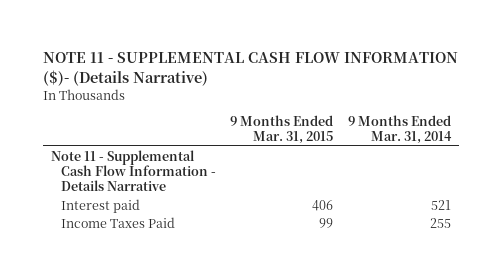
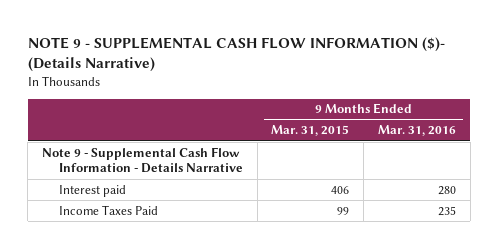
- NOTE 11 - SUPPLEMENTAL CASH FLOW INFORMATION ($)- (Details Narrative)
+ NOTE 9 - SUPPLEMENTAL CASH FLOW INFORMATION ($)- (Details Narrative)
- | 9 Months Ended Mar. 31, 2015 | 9 Months Ended Mar. 31, 2014
+ | 9 Months Ended Mar. 31, 2015 | 9 Months Ended Mar. 31, 2016
- Note 11 - Supplemental Cash Flow Information - Details Narrative
+ Note 9 - Supplemental Cash Flow Information - Details Narrative

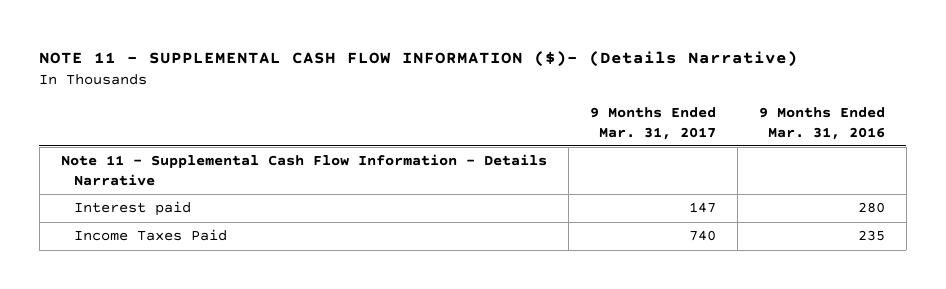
- NOTE 9 - SUPPLEMENTAL CASH FLOW INFORMATION ($)- (Details Narrative)
+ NOTE 11 - SUPPLEMENTAL CASH FLOW INFORMATION ($)- (Details Narrative)
- | 9 Months Ended Mar. 31, 2015 | 9 Months Ended Mar. 31, 2016
+ | 9 Months Ended Mar. 31, 2017 | 9 Months Ended Mar. 31, 2016
- Note 9 - Supplemental Cash Flow Information - Details Narrative
+ Note 11 - Supplemental Cash Flow Information - Details Narrative

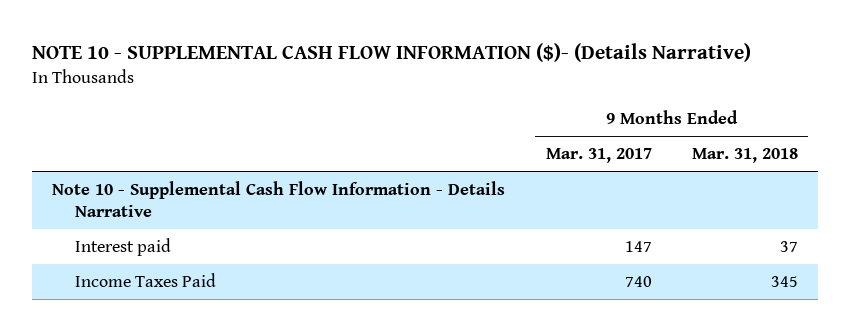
- NOTE 11 - SUPPLEMENTAL CASH FLOW INFORMATION ($)- (Details Narrative)
+ NOTE 10 - SUPPLEMENTAL CASH FLOW INFORMATION ($)- (Details Narrative)
- | 9 Months Ended Mar. 31, 2017 | 9 Months Ended Mar. 31, 2016
+ | 9 Months Ended Mar. 31, 2017 | 9 Months Ended Mar. 31, 2018
- Note 11 - Supplemental Cash Flow Information - Details Narrative
+ Note 10 - Supplemental Cash Flow Information - Details Narrative

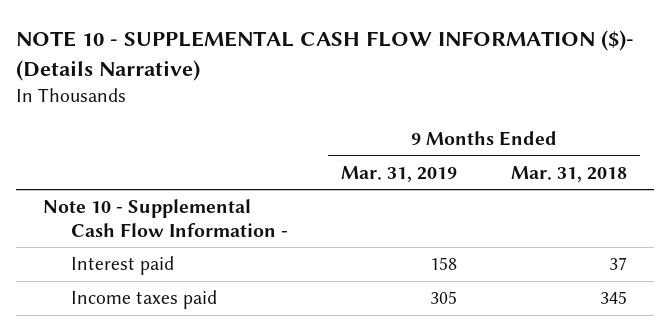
- | 9 Months Ended Mar. 31, 2017 | 9 Months Ended Mar. 31, 2018
+ | 9 Months Ended Mar. 31, 2019 | 9 Months Ended Mar. 31, 2018
- Note 10 - Supplemental Cash Flow Information - Details Narrative
+ Note 10 - Supplemental Cash Flow Information -
- Income Taxes Paid | 740 | 345
+ Income taxes paid | 305 | 345

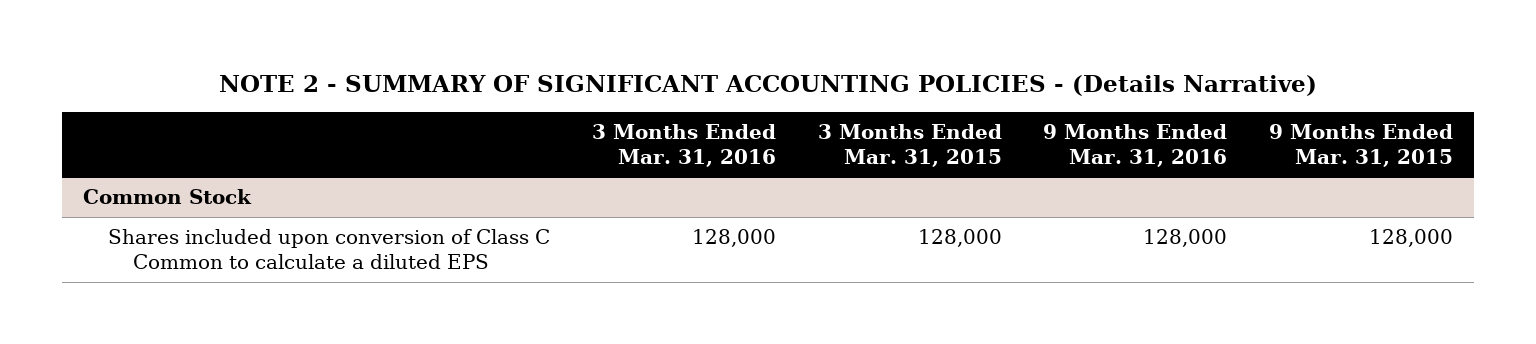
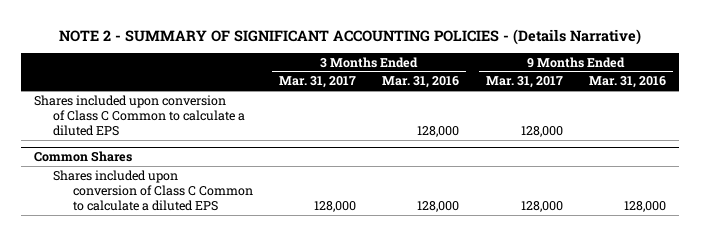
- | 3 Months Ended Mar. 31, 2016 | 3 Months Ended Mar. 31, 2015 | 9 Months Ended Mar. 31, 2016 | 9 Months Ended Mar. 31, 2015
+ | 3 Months Ended Mar. 31, 2017 | 3 Months Ended Mar. 31, 2016 | 9 Months Ended Mar. 31, 2017 | 9 Months Ended Mar. 31, 2016
- Common Stock
+ Shares included upon conversion of Class C Common to calculate a diluted EPS | | 128,000 | 128,000 |
+ Common Shares

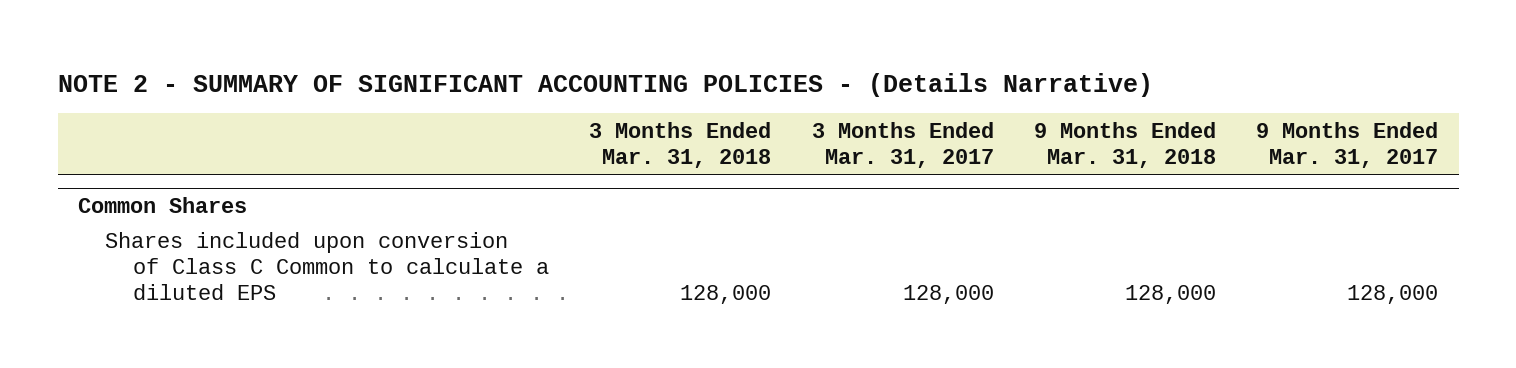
- | 3 Months Ended Mar. 31, 2017 | 3 Months Ended Mar. 31, 2016 | 9 Months Ended Mar. 31, 2017 | 9 Months Ended Mar. 31, 2016
+ | 3 Months Ended Mar. 31, 2018 | 3 Months Ended Mar. 31, 2017 | 9 Months Ended Mar. 31, 2018 | 9 Months Ended Mar. 31, 2017
- Shares included upon conversion of Class C Common to calculate a diluted EPS | | 128,000 | 128,000 |

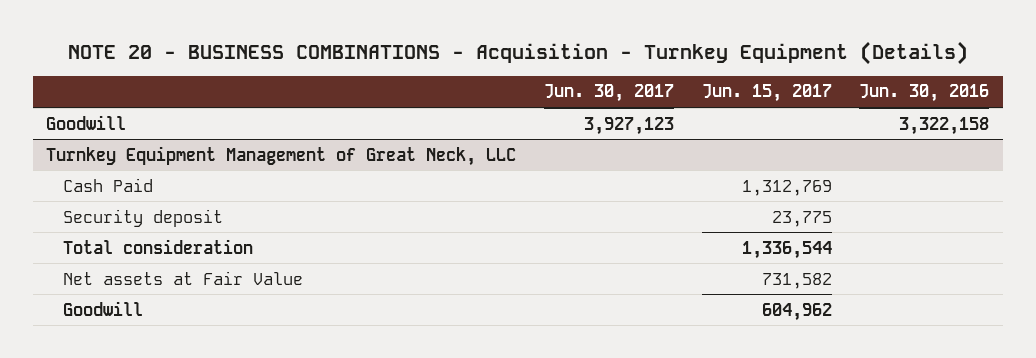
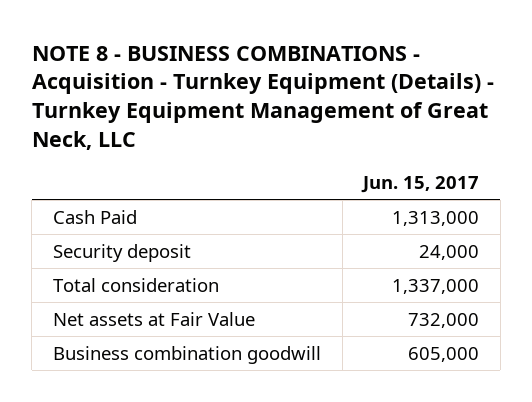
- NOTE 20 - BUSINESS COMBINATIONS - Acquisition - Turnkey Equipment (Details)
+ NOTE 8 - BUSINESS COMBINATIONS - Acquisition - Turnkey Equipment (Details) - Turnkey Equipment Management of Great Neck, LLC
- | Jun. 30, 2017 | Jun. 15, 2017 | Jun. 30, 2016
+ | Jun. 15, 2017
- Goodwill | 3,927,123 | | 3,322,158
- Turnkey Equipment Management of Great Neck, LLC
- Cash Paid | | 1,312,769 |
- Security deposit | | 23,775 |
- Total consideration | | 1,336,544 |
- Net assets at Fair Value | | 731,582 |
- Goodwill | | 604,962 |
+ Cash Paid | 1,313,000
+ Security deposit | 24,000
+ Total consideration | 1,337,000
+ Net assets at Fair Value | 732,000
+ Business combination goodwill | 605,000

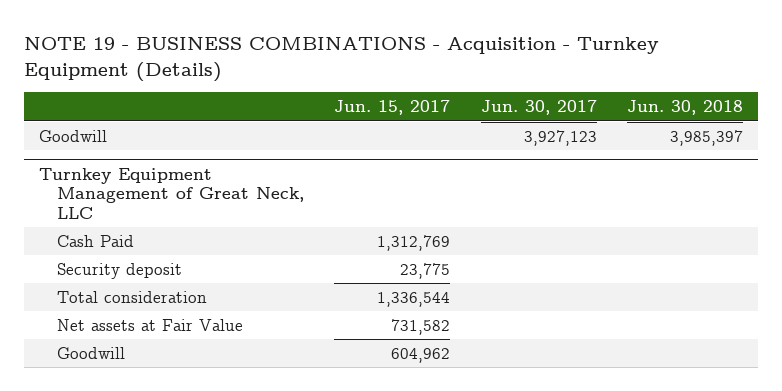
- NOTE 8 - BUSINESS COMBINATIONS - Acquisition - Turnkey Equipment (Details) - Turnkey Equipment Management of Great Neck, LLC
+ NOTE 19 - BUSINESS COMBINATIONS - Acquisition - Turnkey Equipment (Details)
- | Jun. 15, 2017
+ | Jun. 15, 2017 | Jun. 30, 2017 | Jun. 30, 2018
- Cash Paid | 1,313,000
- Security deposit | 24,000
- Total consideration | 1,337,000
- Net assets at Fair Value | 732,000
- Business combination goodwill | 605,000
+ Goodwill | | 3,927,123 | 3,985,397
+ Turnkey Equipment Management of Great Neck, LLC
+ Cash Paid | 1,312,769 | |
+ Security deposit | 23,775 | |
+ Total consideration | 1,336,544 | |
+ Net assets at Fair Value | 731,582 | |
+ Goodwill | 604,962 | |

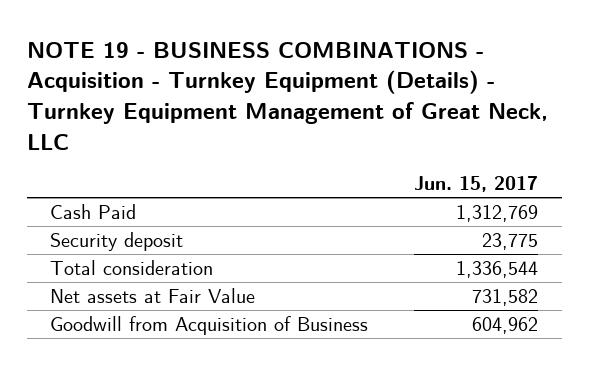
- NOTE 19 - BUSINESS COMBINATIONS - Acquisition - Turnkey Equipment (Details)
+ NOTE 19 - BUSINESS COMBINATIONS - Acquisition - Turnkey Equipment (Details) - Turnkey Equipment Management of Great Neck, LLC
- | Jun. 15, 2017 | Jun. 30, 2017 | Jun. 30, 2018
+ | Jun. 15, 2017
- Goodwill | | 3,927,123 | 3,985,397
- Turnkey Equipment Management of Great Neck, LLC
- Goodwill | 604,962 | |
+ Goodwill from Acquisition of Business | 604,962

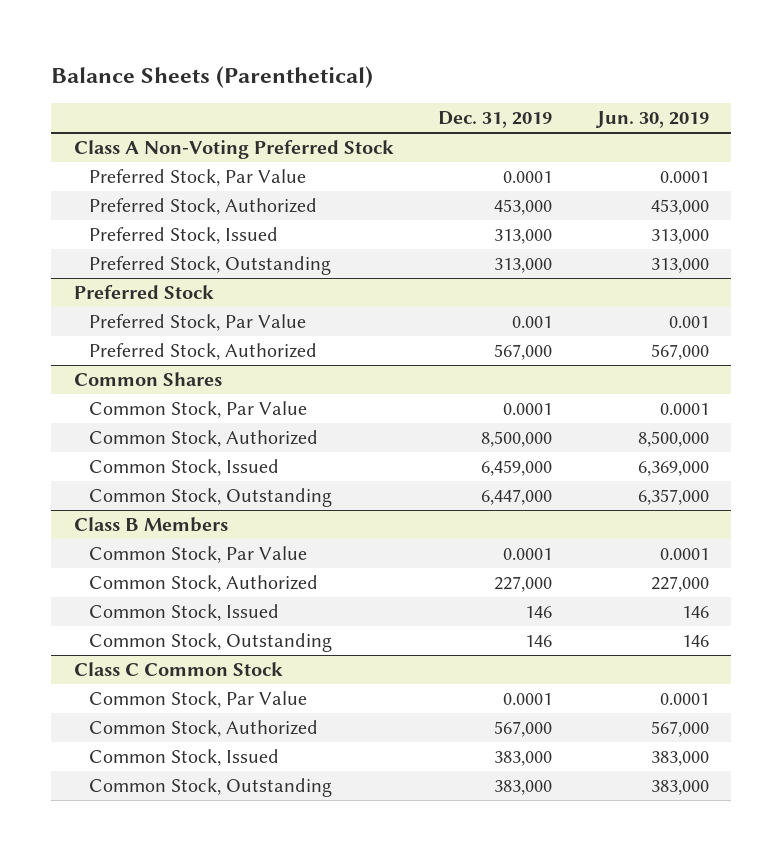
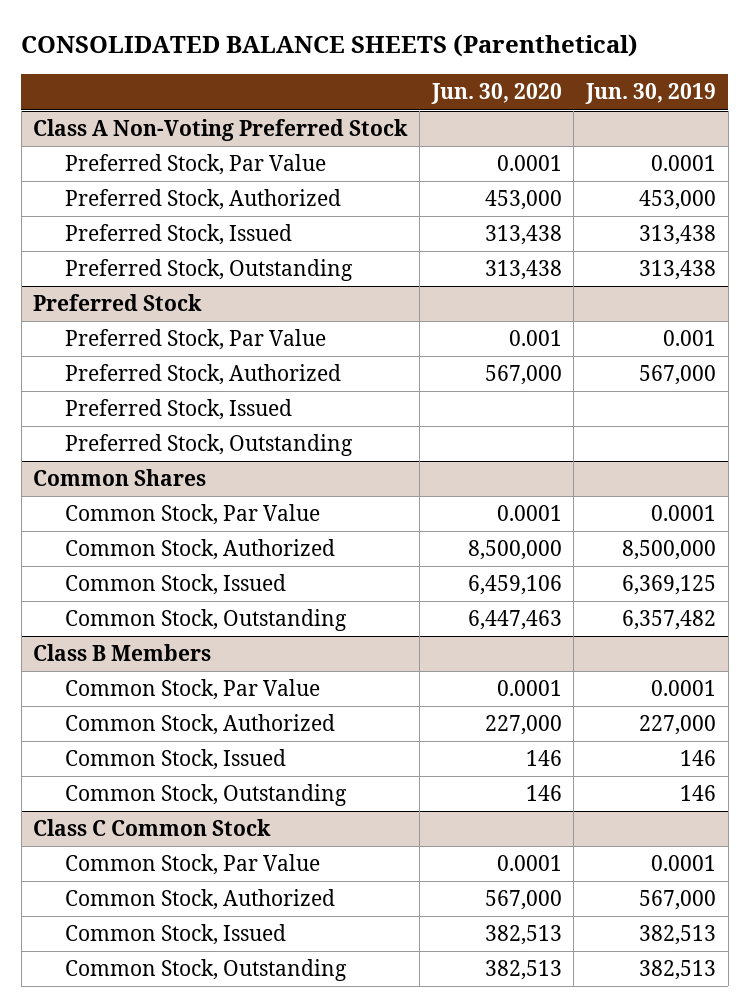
- Balance Sheets (Parenthetical)
+ CONSOLIDATED BALANCE SHEETS (Parenthetical)
- | Dec. 31, 2019 | Jun. 30, 2019
+ | Jun. 30, 2020 | Jun. 30, 2019
@ Class A Non-Voting Preferred Stock
- Preferred Stock, Issued | 313,000 | 313,000
- Preferred Stock, Outstanding | 313,000 | 313,000
+ Preferred Stock, Issued | 313,438 | 313,438
+ Preferred Stock, Outstanding | 313,438 | 313,438
@ Preferred Stock
+ Preferred Stock, Issued
+ Preferred Stock, Outstanding
@ Common Shares
- Common Stock, Issued | 6,459,000 | 6,369,000
- Common Stock, Outstanding | 6,447,000 | 6,357,000
+ Common Stock, Issued | 6,459,106 | 6,369,125
+ Common Stock, Outstanding | 6,447,463 | 6,357,482
@ Class C Common Stock
- Common Stock, Issued | 383,000 | 383,000
- Common Stock, Outstanding | 383,000 | 383,000
+ Common Stock, Issued | 382,513 | 382,513
+ Common Stock, Outstanding | 382,513 | 382,513

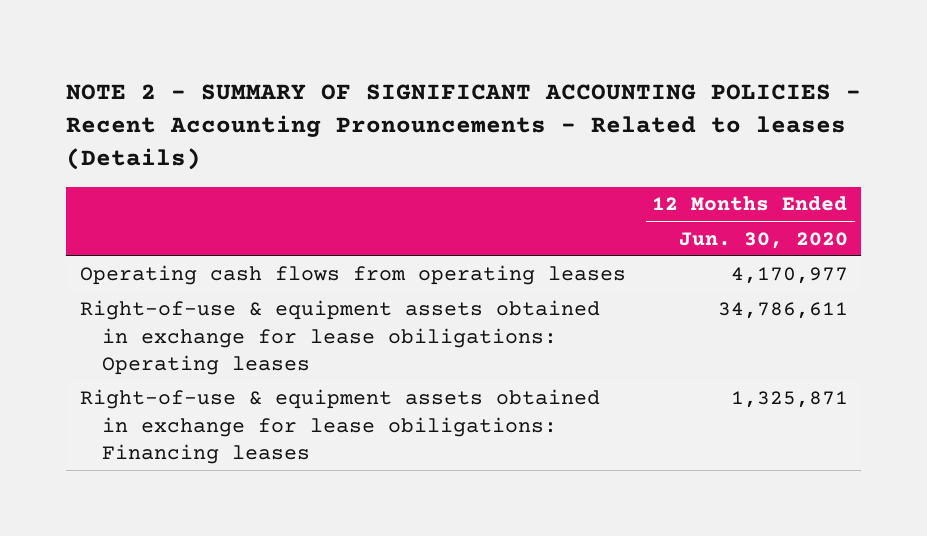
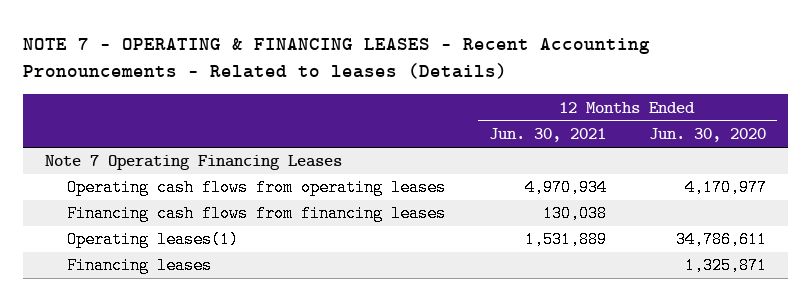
- NOTE 2 - SUMMARY OF SIGNIFICANT ACCOUNTING POLICIES - Recent Accounting Pronouncements - Related to leases (Details)
+ NOTE 7 - OPERATING & FINANCING LEASES - Recent Accounting Pronouncements - Related to leases (Details)
- | 12 Months Ended Jun. 30, 2020
+ | 12 Months Ended Jun. 30, 2021 | 12 Months Ended Jun. 30, 2020
+ Note 7 Operating Financing Leases
- Right-of-use & equipment assets obtained in exchange for lease obiligations: Operating leases | 34,786,611
- Right-of-use & equipment assets obtained in exchange for lease obiligations: Financing leases | 1,325,871
+ Financing cash flows from financing leases | 130,038 |
+ Operating leases(1) | 1,531,889 | 34,786,611
+ Financing leases | | 1,325,871

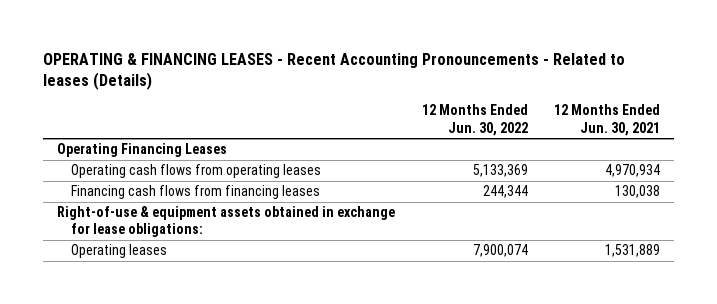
- NOTE 7 - OPERATING & FINANCING LEASES - Recent Accounting Pronouncements - Related to leases (Details)
+ OPERATING & FINANCING LEASES - Recent Accounting Pronouncements - Related to leases (Details)
- | 12 Months Ended Jun. 30, 2021 | 12 Months Ended Jun. 30, 2020
+ | 12 Months Ended Jun. 30, 2022 | 12 Months Ended Jun. 30, 2021
- Note 7 Operating Financing Leases
+ Operating Financing Leases
- Operating leases(1) | 1,531,889 | 34,786,611
- Financing leases | | 1,325,871
+ Right-of-use & equipment assets obtained in exchange for lease obligations:
+ Operating leases | 7,900,074 | 1,531,889

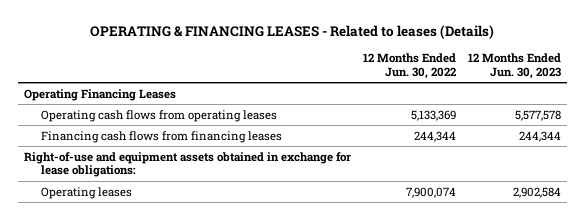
- OPERATING & FINANCING LEASES - Recent Accounting Pronouncements - Related to leases (Details)
+ OPERATING & FINANCING LEASES - Related to leases (Details)
- | 12 Months Ended Jun. 30, 2022 | 12 Months Ended Jun. 30, 2021
+ | 12 Months Ended Jun. 30, 2022 | 12 Months Ended Jun. 30, 2023
- Right-of-use & equipment assets obtained in exchange for lease obligations:
+ Right-of-use and equipment assets obtained in exchange for lease obligations:

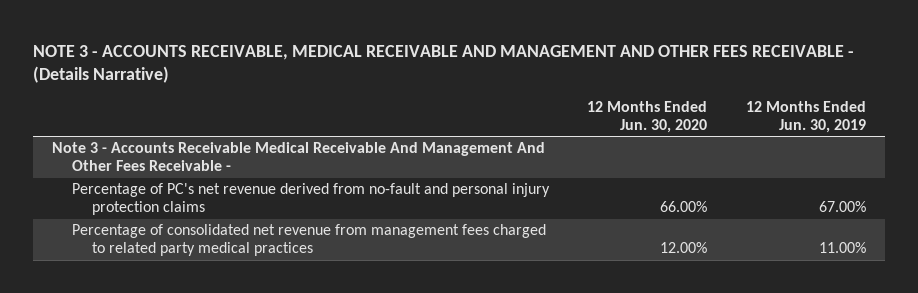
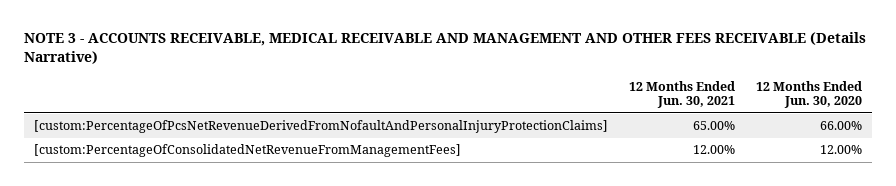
- NOTE 3 - ACCOUNTS RECEIVABLE, MEDICAL RECEIVABLE AND MANAGEMENT AND OTHER FEES RECEIVABLE - (Details Narrative)
+ NOTE 3 - ACCOUNTS RECEIVABLE, MEDICAL RECEIVABLE AND MANAGEMENT AND OTHER FEES RECEIVABLE (Details Narrative)
- | 12 Months Ended Jun. 30, 2020 | 12 Months Ended Jun. 30, 2019
+ | 12 Months Ended Jun. 30, 2021 | 12 Months Ended Jun. 30, 2020
- Note 3 - Accounts Receivable Medical Receivable And Management And Other Fees Receivable -
- Percentage of PC's net revenue derived from no-fault and personal injury protection claims | 66.00% | 67.00%
- Percentage of consolidated net revenue from management fees charged to related party medical practices | 12.00% | 11.00%
+ [custom:PercentageOfPcsNetRevenueDerivedFromNofaultAndPersonalInjuryProtectionClaims] | 65.00% | 66.00%
+ [custom:PercentageOfConsolidatedNetRevenueFromManagementFees] | 12.00% | 12.00%

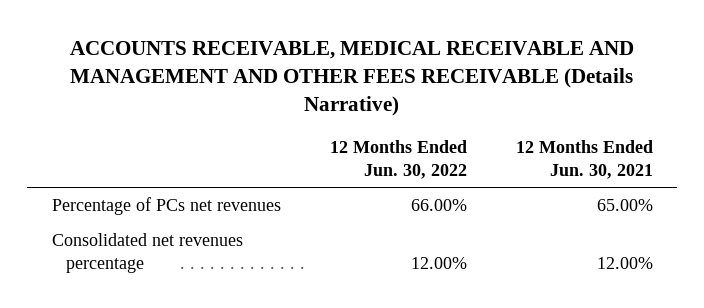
- NOTE 3 - ACCOUNTS RECEIVABLE, MEDICAL RECEIVABLE AND MANAGEMENT AND OTHER FEES RECEIVABLE (Details Narrative)
+ ACCOUNTS RECEIVABLE, MEDICAL RECEIVABLE AND MANAGEMENT AND OTHER FEES RECEIVABLE (Details Narrative)
- | 12 Months Ended Jun. 30, 2021 | 12 Months Ended Jun. 30, 2020
+ | 12 Months Ended Jun. 30, 2022 | 12 Months Ended Jun. 30, 2021
- [custom:PercentageOfPcsNetRevenueDerivedFromNofaultAndPersonalInjuryProtectionClaims] | 65.00% | 66.00%
- [custom:PercentageOfConsolidatedNetRevenueFromManagementFees] | 12.00% | 12.00%
+ Percentage of PCs net revenues | 66.00% | 65.00%
+ Consolidated net revenues percentage | 12.00% | 12.00%

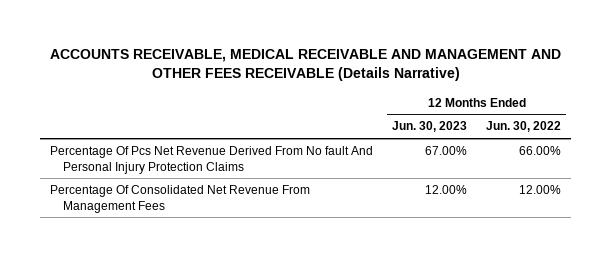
- | 12 Months Ended Jun. 30, 2022 | 12 Months Ended Jun. 30, 2021
+ | 12 Months Ended Jun. 30, 2023 | 12 Months Ended Jun. 30, 2022
- Percentage of PCs net revenues | 66.00% | 65.00%
- Consolidated net revenues percentage | 12.00% | 12.00%
+ Percentage Of Pcs Net Revenue Derived From No fault And Personal Injury Protection Claims | 67.00% | 66.00%
+ Percentage Of Consolidated Net Revenue From Management Fees | 12.00% | 12.00%

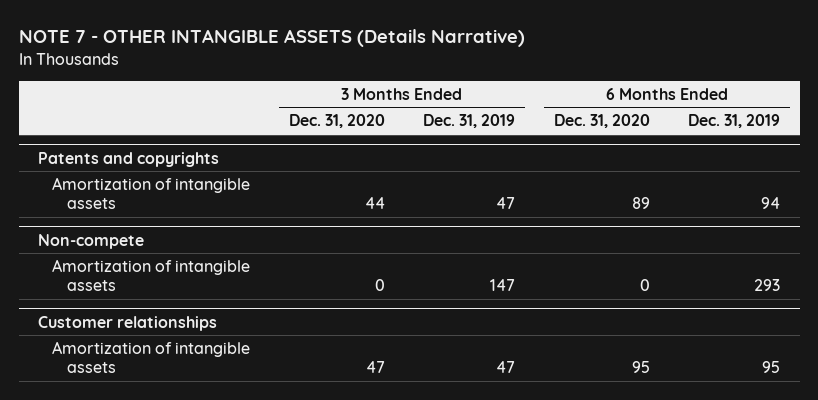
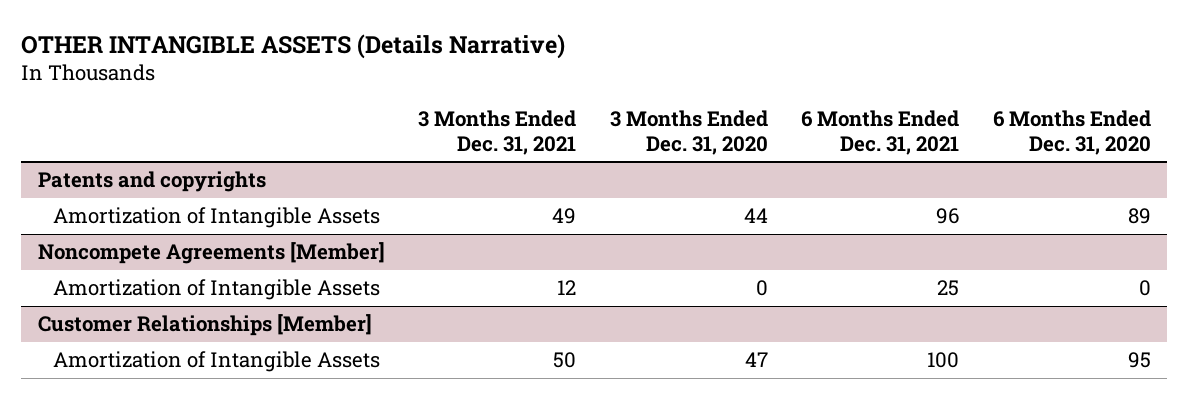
- NOTE 7 - OTHER INTANGIBLE ASSETS (Details Narrative)
+ OTHER INTANGIBLE ASSETS (Details Narrative)
- | 3 Months Ended Dec. 31, 2020 | 3 Months Ended Dec. 31, 2019 | 6 Months Ended Dec. 31, 2020 | 6 Months Ended Dec. 31, 2019
+ | 3 Months Ended Dec. 31, 2021 | 3 Months Ended Dec. 31, 2020 | 6 Months Ended Dec. 31, 2021 | 6 Months Ended Dec. 31, 2020
@ Patents and copyrights
- Amortization of intangible assets | 44 | 47 | 89 | 94
- Non-compete
- Amortization of intangible assets | 0 | 147 | 0 | 293
- Customer relationships
- Amortization of intangible assets | 47 | 47 | 95 | 95
@ Patents and copyrights
+ Amortization of Intangible Assets | 49 | 44 | 96 | 89
+ Noncompete Agreements [Member]
+ Amortization of Intangible Assets | 12 | 0 | 25 | 0
+ Customer Relationships [Member]
+ Amortization of Intangible Assets | 50 | 47 | 100 | 95

